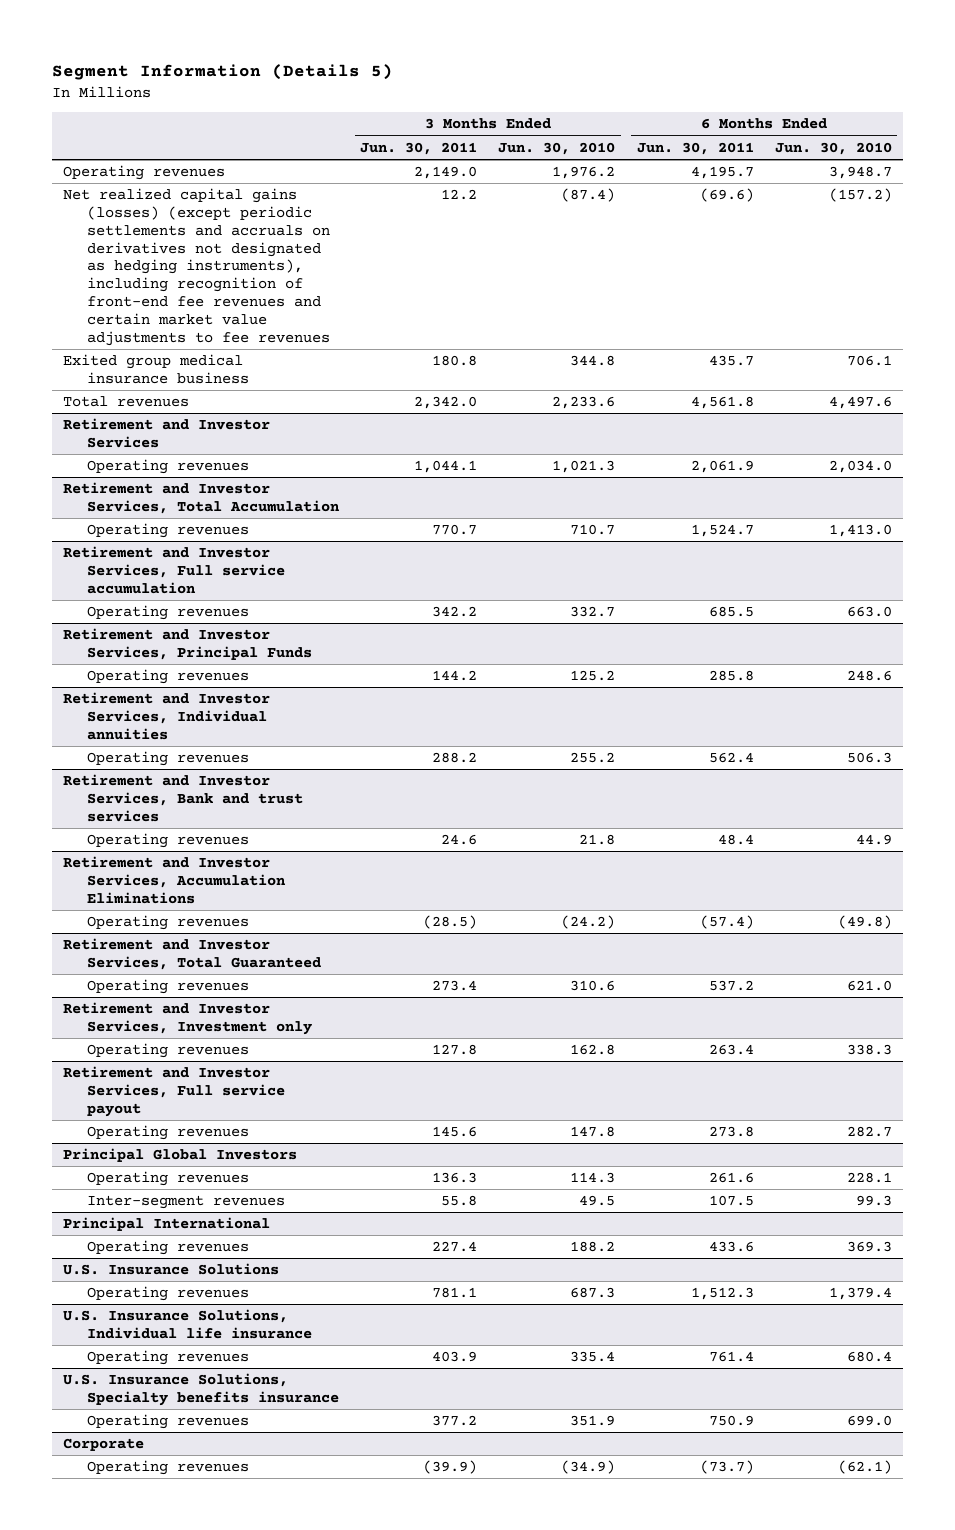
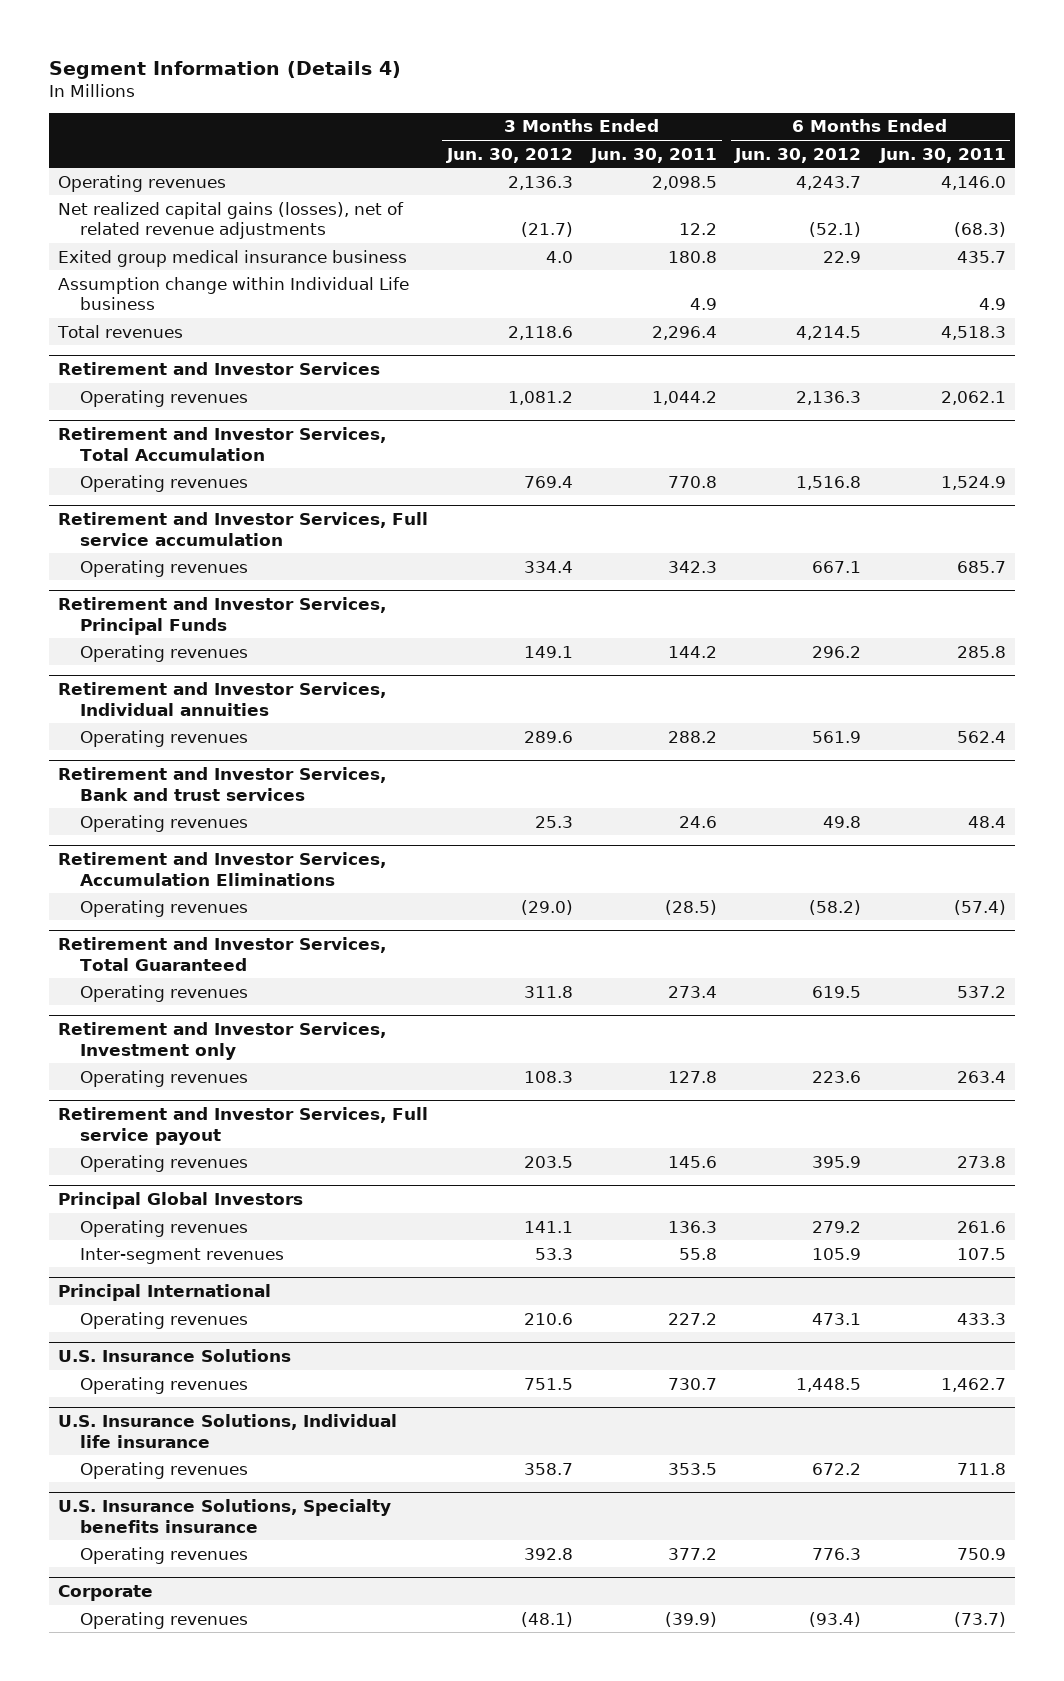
- Segment Information (Details 5)
+ Segment Information (Details 4)
- | 3 Months Ended Jun. 30, 2011 | 3 Months Ended Jun. 30, 2010 | 6 Months Ended Jun. 30, 2011 | 6 Months Ended Jun. 30, 2010
+ | 3 Months Ended Jun. 30, 2012 | 3 Months Ended Jun. 30, 2011 | 6 Months Ended Jun. 30, 2012 | 6 Months Ended Jun. 30, 2011
- Operating revenues | 2,149.0 | 1,976.2 | 4,195.7 | 3,948.7
- Net realized capital gains (losses) (except periodic settlements and accruals on derivatives not designated as hedging instruments), including recognition of front-end fee revenues and certain market value adjustments to fee revenues | 12.2 | (87.4) | (69.6) | (157.2)
+ Operating revenues | 2,136.3 | 2,098.5 | 4,243.7 | 4,146.0
+ Net realized capital gains (losses), net of related revenue adjustments | (21.7) | 12.2 | (52.1) | (68.3)
- Total revenues | 2,342.0 | 2,233.6 | 4,561.8 | 4,497.6
+ Assumption change within Individual Life business | | 4.9 | | 4.9
+ Total revenues | 2,118.6 | 2,296.4 | 4,214.5 | 4,518.3
@ Retirement and Investor Services
- Operating revenues | 1,044.1 | 1,021.3 | 2,061.9 | 2,034.0
+ Operating revenues | 1,081.2 | 1,044.2 | 2,136.3 | 2,062.1
@ Retirement and Investor Services, Total Accumulation
- Operating revenues | 770.7 | 710.7 | 1,524.7 | 1,413.0
+ Operating revenues | 769.4 | 770.8 | 1,516.8 | 1,524.9
@ Retirement and Investor Services, Full service accumulation
- Operating revenues | 342.2 | 332.7 | 685.5 | 663.0
+ Operating revenues | 334.4 | 342.3 | 667.1 | 685.7
@ Principal International
- Operating revenues | 227.4 | 188.2 | 433.6 | 369.3
+ Operating revenues | 210.6 | 227.2 | 473.1 | 433.3
@ U.S. Insurance Solutions
- Operating revenues | 781.1 | 687.3 | 1,512.3 | 1,379.4
+ Operating revenues | 751.5 | 730.7 | 1,448.5 | 1,462.7
@ U.S. Insurance Solutions, Individual life insurance
- Operating revenues | 403.9 | 335.4 | 761.4 | 680.4
+ Operating revenues | 358.7 | 353.5 | 672.2 | 711.8

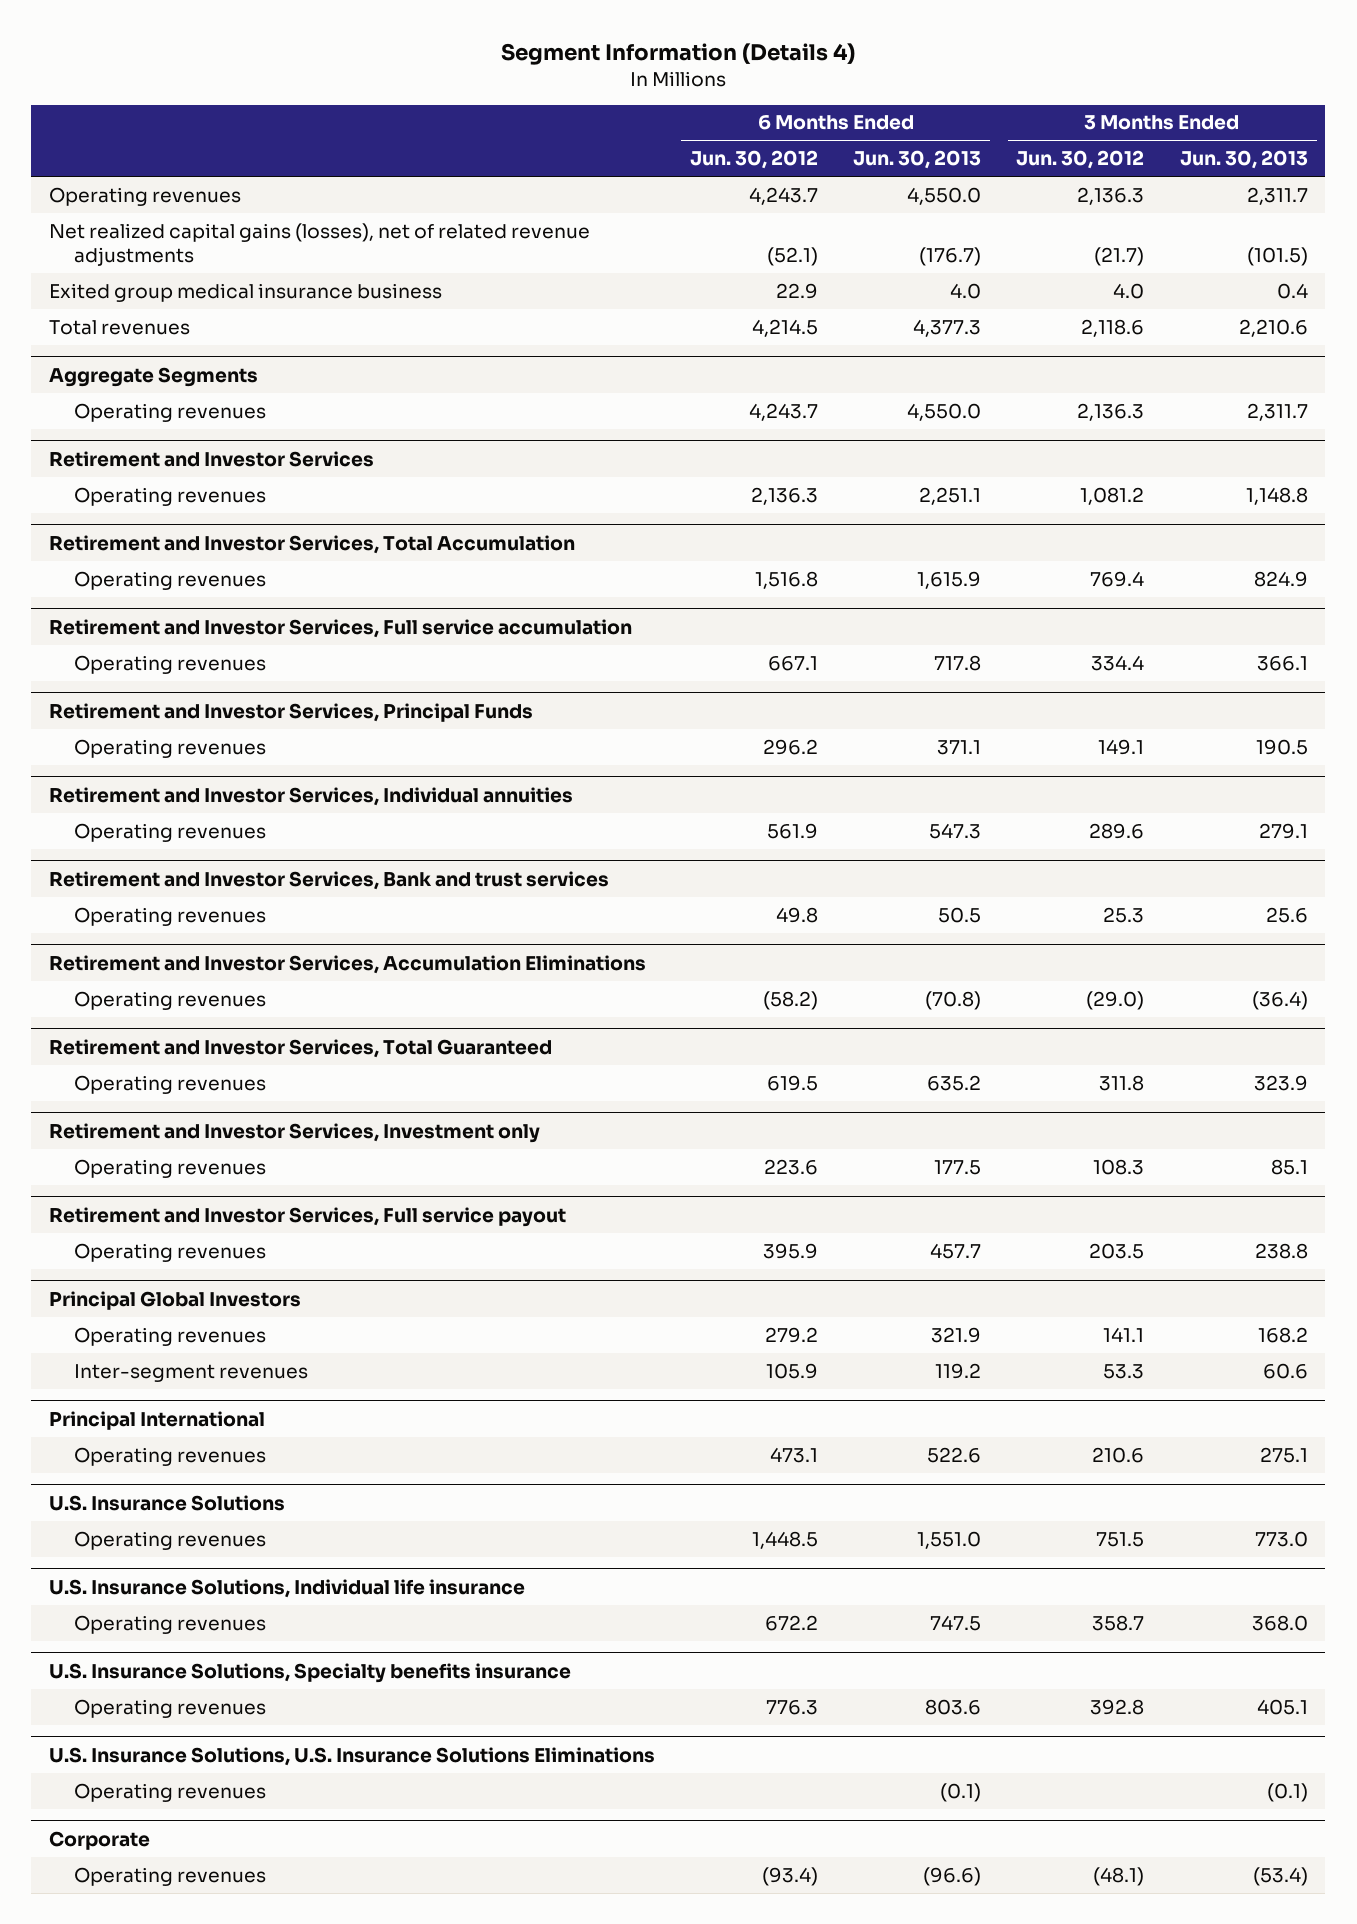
- | 3 Months Ended Jun. 30, 2012 | 3 Months Ended Jun. 30, 2011 | 6 Months Ended Jun. 30, 2012 | 6 Months Ended Jun. 30, 2011
+ | 6 Months Ended Jun. 30, 2012 | 6 Months Ended Jun. 30, 2013 | 3 Months Ended Jun. 30, 2012 | 3 Months Ended Jun. 30, 2013
- Assumption change within Individual Life business | | 4.9 | | 4.9
+ Aggregate Segments
+ Operating revenues | 4,243.7 | 4,550.0 | 2,136.3 | 2,311.7
+ U.S. Insurance Solutions, U.S. Insurance Solutions Eliminations
+ Operating revenues | | (0.1) | | (0.1)

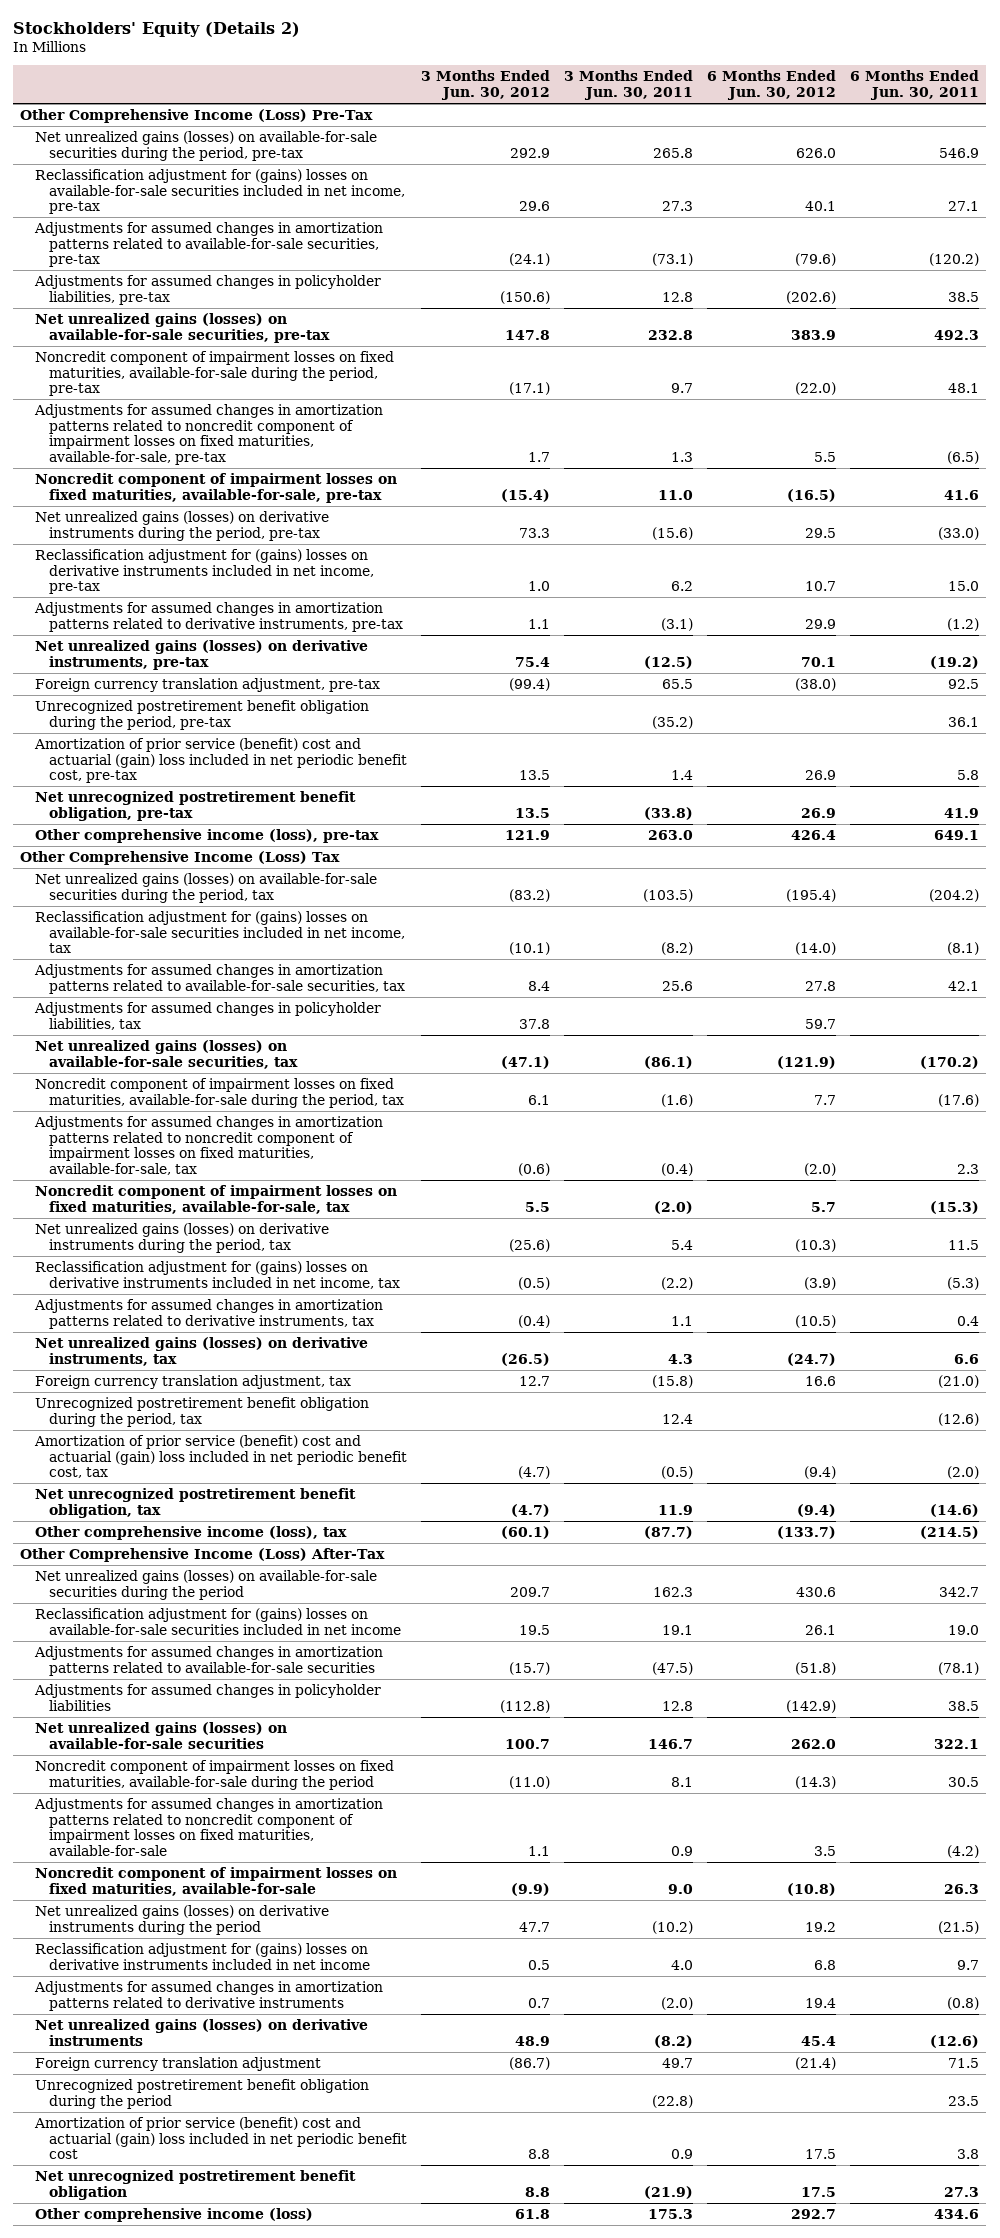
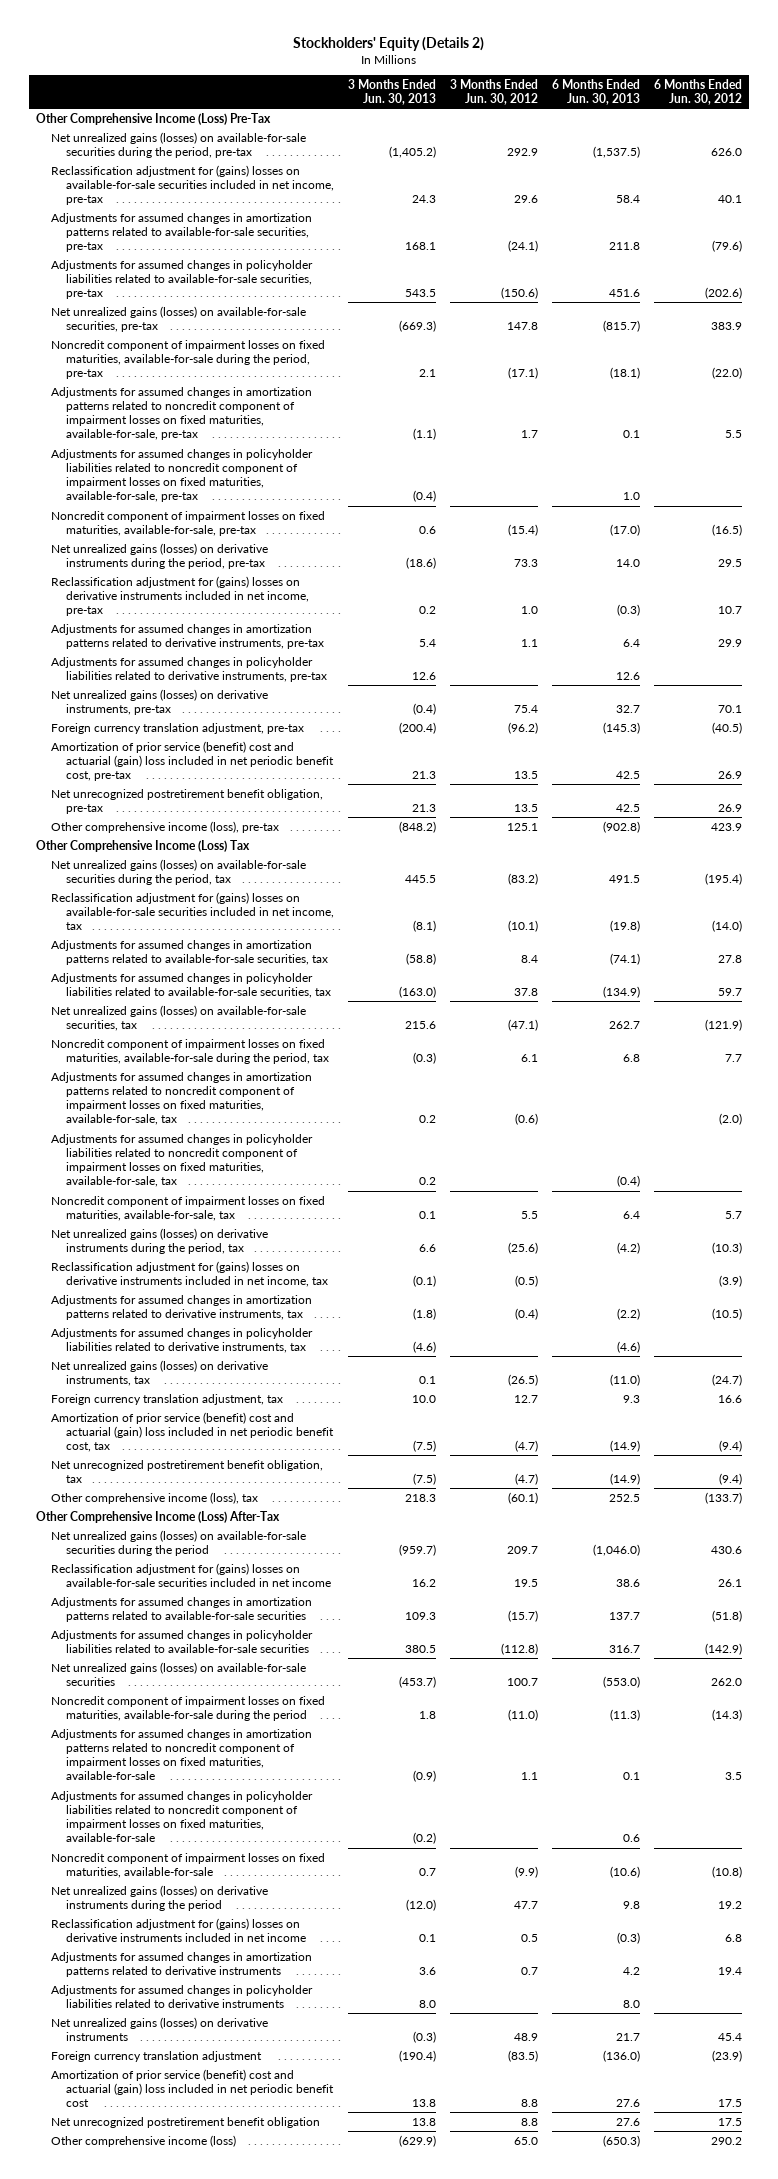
- | 3 Months Ended Jun. 30, 2012 | 3 Months Ended Jun. 30, 2011 | 6 Months Ended Jun. 30, 2012 | 6 Months Ended Jun. 30, 2011
+ | 3 Months Ended Jun. 30, 2013 | 3 Months Ended Jun. 30, 2012 | 6 Months Ended Jun. 30, 2013 | 6 Months Ended Jun. 30, 2012
- Adjustments for assumed changes in policyholder liabilities, pre-tax | (150.6) | 12.8 | (202.6) | 38.5
+ Adjustments for assumed changes in policyholder liabilities related to available-for-sale securities, pre-tax | 543.5 | (150.6) | 451.6 | (202.6)
+ Adjustments for assumed changes in policyholder liabilities related to noncredit component of impairment losses on fixed maturities, available-for-sale, pre-tax | (0.4) | | 1.0 |
+ Adjustments for assumed changes in policyholder liabilities related to derivative instruments, pre-tax | 12.6 | | 12.6 |
- Foreign currency translation adjustment, pre-tax | (99.4) | 65.5 | (38.0) | 92.5
- Unrecognized postretirement benefit obligation during the period, pre-tax | | (35.2) | | 36.1
+ Foreign currency translation adjustment, pre-tax | (200.4) | (96.2) | (145.3) | (40.5)
- Other comprehensive income (loss), pre-tax | 121.9 | 263.0 | 426.4 | 649.1
+ Other comprehensive income (loss), pre-tax | (848.2) | 125.1 | (902.8) | 423.9
- Adjustments for assumed changes in policyholder liabilities, tax | 37.8 | | 59.7 |
+ Adjustments for assumed changes in policyholder liabilities related to available-for-sale securities, tax | (163.0) | 37.8 | (134.9) | 59.7
+ Adjustments for assumed changes in policyholder liabilities related to noncredit component of impairment losses on fixed maturities, available-for-sale, tax | 0.2 | | (0.4) |
+ Adjustments for assumed changes in policyholder liabilities related to derivative instruments, tax | (4.6) | | (4.6) |
- Unrecognized postretirement benefit obligation during the period, tax | | 12.4 | | (12.6)
- Adjustments for assumed changes in policyholder liabilities | (112.8) | 12.8 | (142.9) | 38.5
+ Adjustments for assumed changes in policyholder liabilities related to available-for-sale securities | 380.5 | (112.8) | 316.7 | (142.9)
+ Adjustments for assumed changes in policyholder liabilities related to noncredit component of impairment losses on fixed maturities, available-for-sale | (0.2) | | 0.6 |
+ Adjustments for assumed changes in policyholder liabilities related to derivative instruments | 8.0 | | 8.0 |
- Foreign currency translation adjustment | (86.7) | 49.7 | (21.4) | 71.5
- Unrecognized postretirement benefit obligation during the period | | (22.8) | | 23.5
+ Foreign currency translation adjustment | (190.4) | (83.5) | (136.0) | (23.9)
- Other comprehensive income (loss) | 61.8 | 175.3 | 292.7 | 434.6
+ Other comprehensive income (loss) | (629.9) | 65.0 | (650.3) | 290.2

